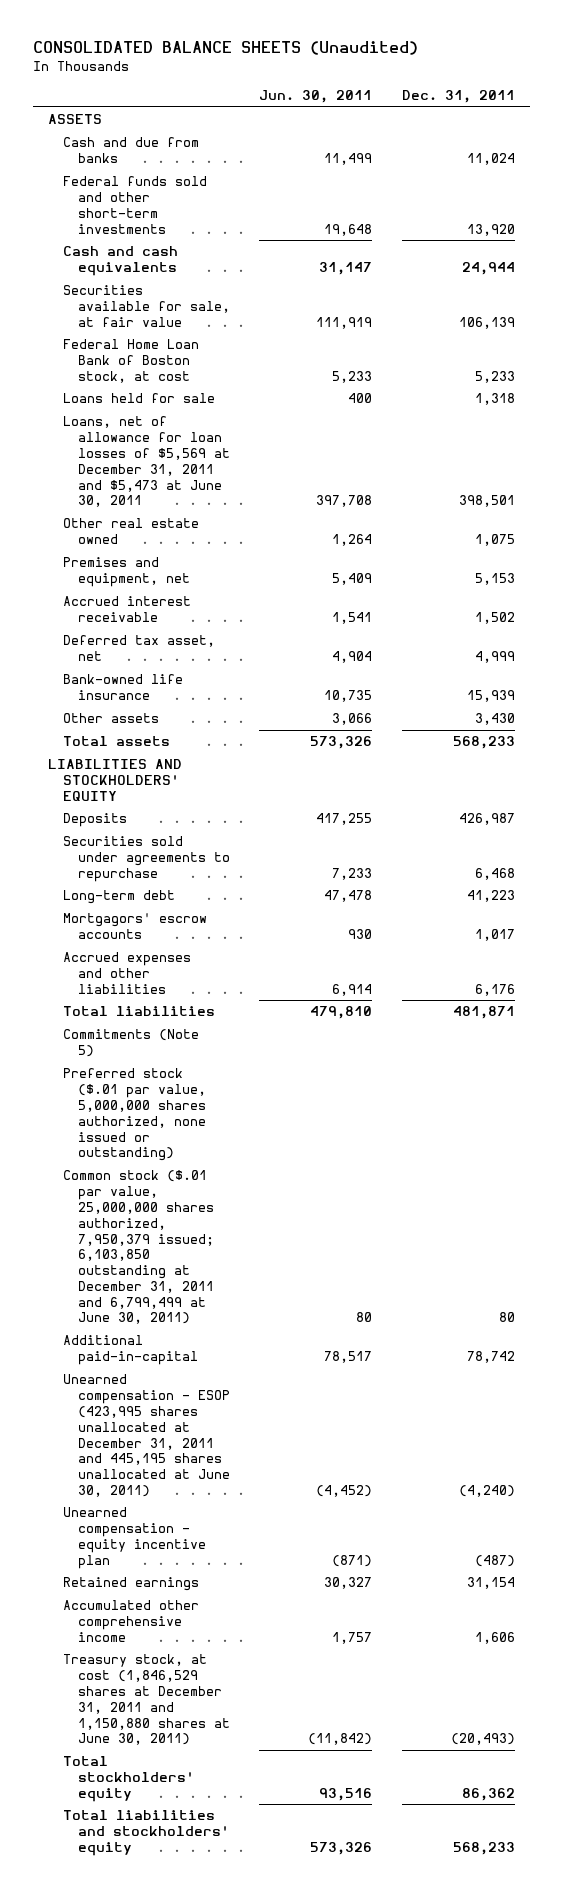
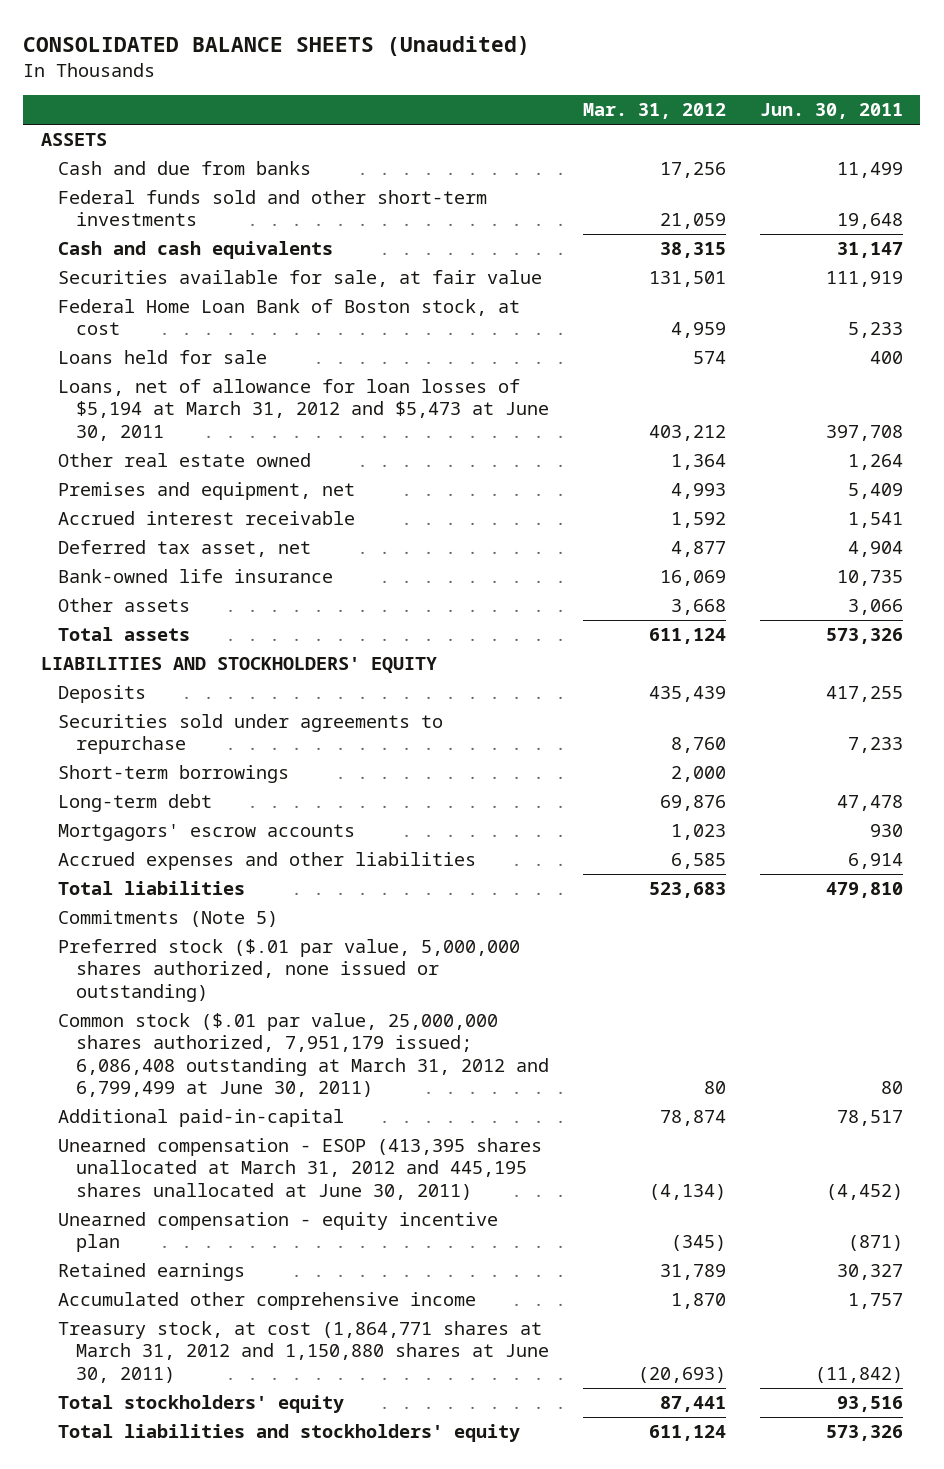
- | Jun. 30, 2011 | Dec. 31, 2011
+ | Mar. 31, 2012 | Jun. 30, 2011
- Loans, net of allowance for loan losses of $5,569 at December 31, 2011 and $5,473 at June 30, 2011 | 397,708 | 398,501
+ Loans, net of allowance for loan losses of $5,194 at March 31, 2012 and $5,473 at June 30, 2011 | 403,212 | 397,708
+ Short-term borrowings | 2,000 |
- Common stock ($.01 par value, 25,000,000 shares authorized, 7,950,379 issued; 6,103,850 outstanding at December 31, 2011 and 6,799,499 at June 30, 2011) | 80 | 80
+ Common stock ($.01 par value, 25,000,000 shares authorized, 7,951,179 issued; 6,086,408 outstanding at March 31, 2012 and 6,799,499 at June 30, 2011) | 80 | 80
- Unearned compensation - ESOP (423,995 shares unallocated at December 31, 2011 and 445,195 shares unallocated at June 30, 2011) | (4,452) | (4,240)
+ Unearned compensation - ESOP (413,395 shares unallocated at March 31, 2012 and 445,195 shares unallocated at June 30, 2011) | (4,134) | (4,452)
- Treasury stock, at cost (1,846,529 shares at December 31, 2011 and 1,150,880 shares at June 30, 2011) | (11,842) | (20,493)
+ Treasury stock, at cost (1,864,771 shares at March 31, 2012 and 1,150,880 shares at June 30, 2011) | (20,693) | (11,842)

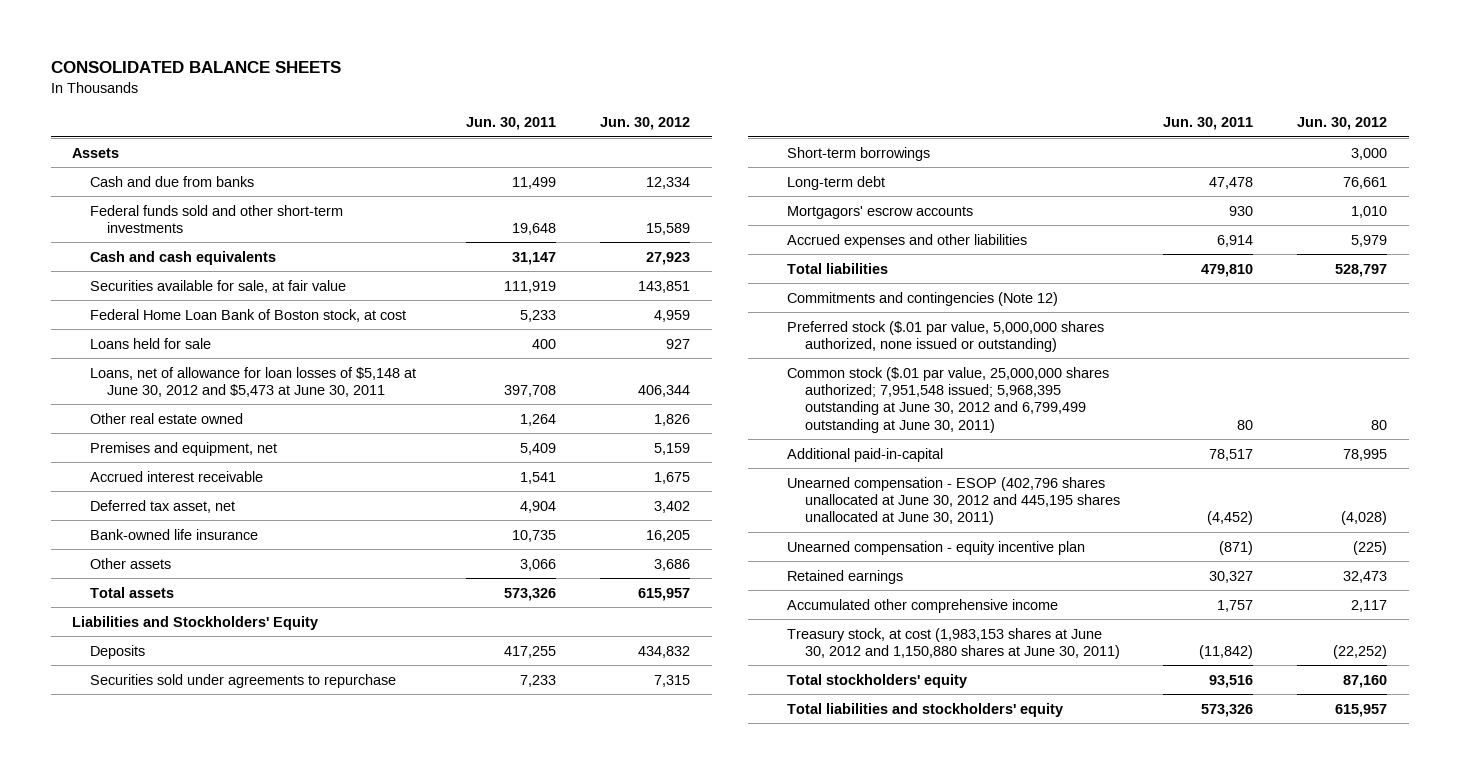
- CONSOLIDATED BALANCE SHEETS (Unaudited)
+ CONSOLIDATED BALANCE SHEETS
- | Mar. 31, 2012 | Jun. 30, 2011
+ | Jun. 30, 2011 | Jun. 30, 2012
- ASSETS
+ Assets
- Loans, net of allowance for loan losses of $5,194 at March 31, 2012 and $5,473 at June 30, 2011 | 403,212 | 397,708
+ Loans, net of allowance for loan losses of $5,148 at June 30, 2012 and $5,473 at June 30, 2011 | 397,708 | 406,344
- LIABILITIES AND STOCKHOLDERS' EQUITY
+ Liabilities and Stockholders' Equity
- Commitments (Note 5)
+ Commitments and contingencies (Note 12)
- Common stock ($.01 par value, 25,000,000 shares authorized, 7,951,179 issued; 6,086,408 outstanding at March 31, 2012 and 6,799,499 at June 30, 2011) | 80 | 80
+ Common stock ($.01 par value, 25,000,000 shares authorized; 7,951,548 issued; 5,968,395 outstanding at June 30, 2012 and 6,799,499 outstanding at June 30, 2011) | 80 | 80
- Unearned compensation - ESOP (413,395 shares unallocated at March 31, 2012 and 445,195 shares unallocated at June 30, 2011) | (4,134) | (4,452)
+ Unearned compensation - ESOP (402,796 shares unallocated at June 30, 2012 and 445,195 shares unallocated at June 30, 2011) | (4,452) | (4,028)
- Treasury stock, at cost (1,864,771 shares at March 31, 2012 and 1,150,880 shares at June 30, 2011) | (20,693) | (11,842)
+ Treasury stock, at cost (1,983,153 shares at June 30, 2012 and 1,150,880 shares at June 30, 2011) | (11,842) | (22,252)

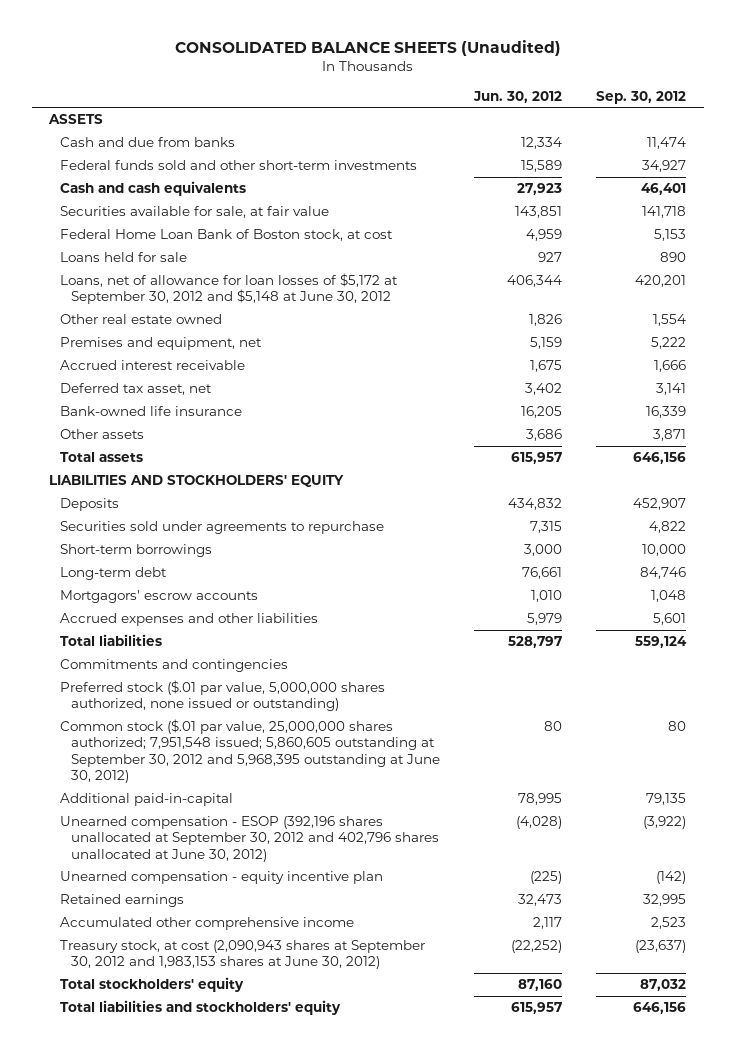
- CONSOLIDATED BALANCE SHEETS
+ CONSOLIDATED BALANCE SHEETS (Unaudited)
- | Jun. 30, 2011 | Jun. 30, 2012
+ | Jun. 30, 2012 | Sep. 30, 2012
- Assets
+ ASSETS
- Loans, net of allowance for loan losses of $5,148 at June 30, 2012 and $5,473 at June 30, 2011 | 397,708 | 406,344
+ Loans, net of allowance for loan losses of $5,172 at September 30, 2012 and $5,148 at June 30, 2012 | 406,344 | 420,201
- Liabilities and Stockholders' Equity
+ LIABILITIES AND STOCKHOLDERS' EQUITY
- Commitments and contingencies (Note 12)
+ Commitments and contingencies
- Common stock ($.01 par value, 25,000,000 shares authorized; 7,951,548 issued; 5,968,395 outstanding at June 30, 2012 and 6,799,499 outstanding at June 30, 2011) | 80 | 80
+ Common stock ($.01 par value, 25,000,000 shares authorized; 7,951,548 issued; 5,860,605 outstanding at September 30, 2012 and 5,968,395 outstanding at June 30, 2012) | 80 | 80
- Unearned compensation - ESOP (402,796 shares unallocated at June 30, 2012 and 445,195 shares unallocated at June 30, 2011) | (4,452) | (4,028)
+ Unearned compensation - ESOP (392,196 shares unallocated at September 30, 2012 and 402,796 shares unallocated at June 30, 2012) | (4,028) | (3,922)
- Treasury stock, at cost (1,983,153 shares at June 30, 2012 and 1,150,880 shares at June 30, 2011) | (11,842) | (22,252)
+ Treasury stock, at cost (2,090,943 shares at September 30, 2012 and 1,983,153 shares at June 30, 2012) | (22,252) | (23,637)

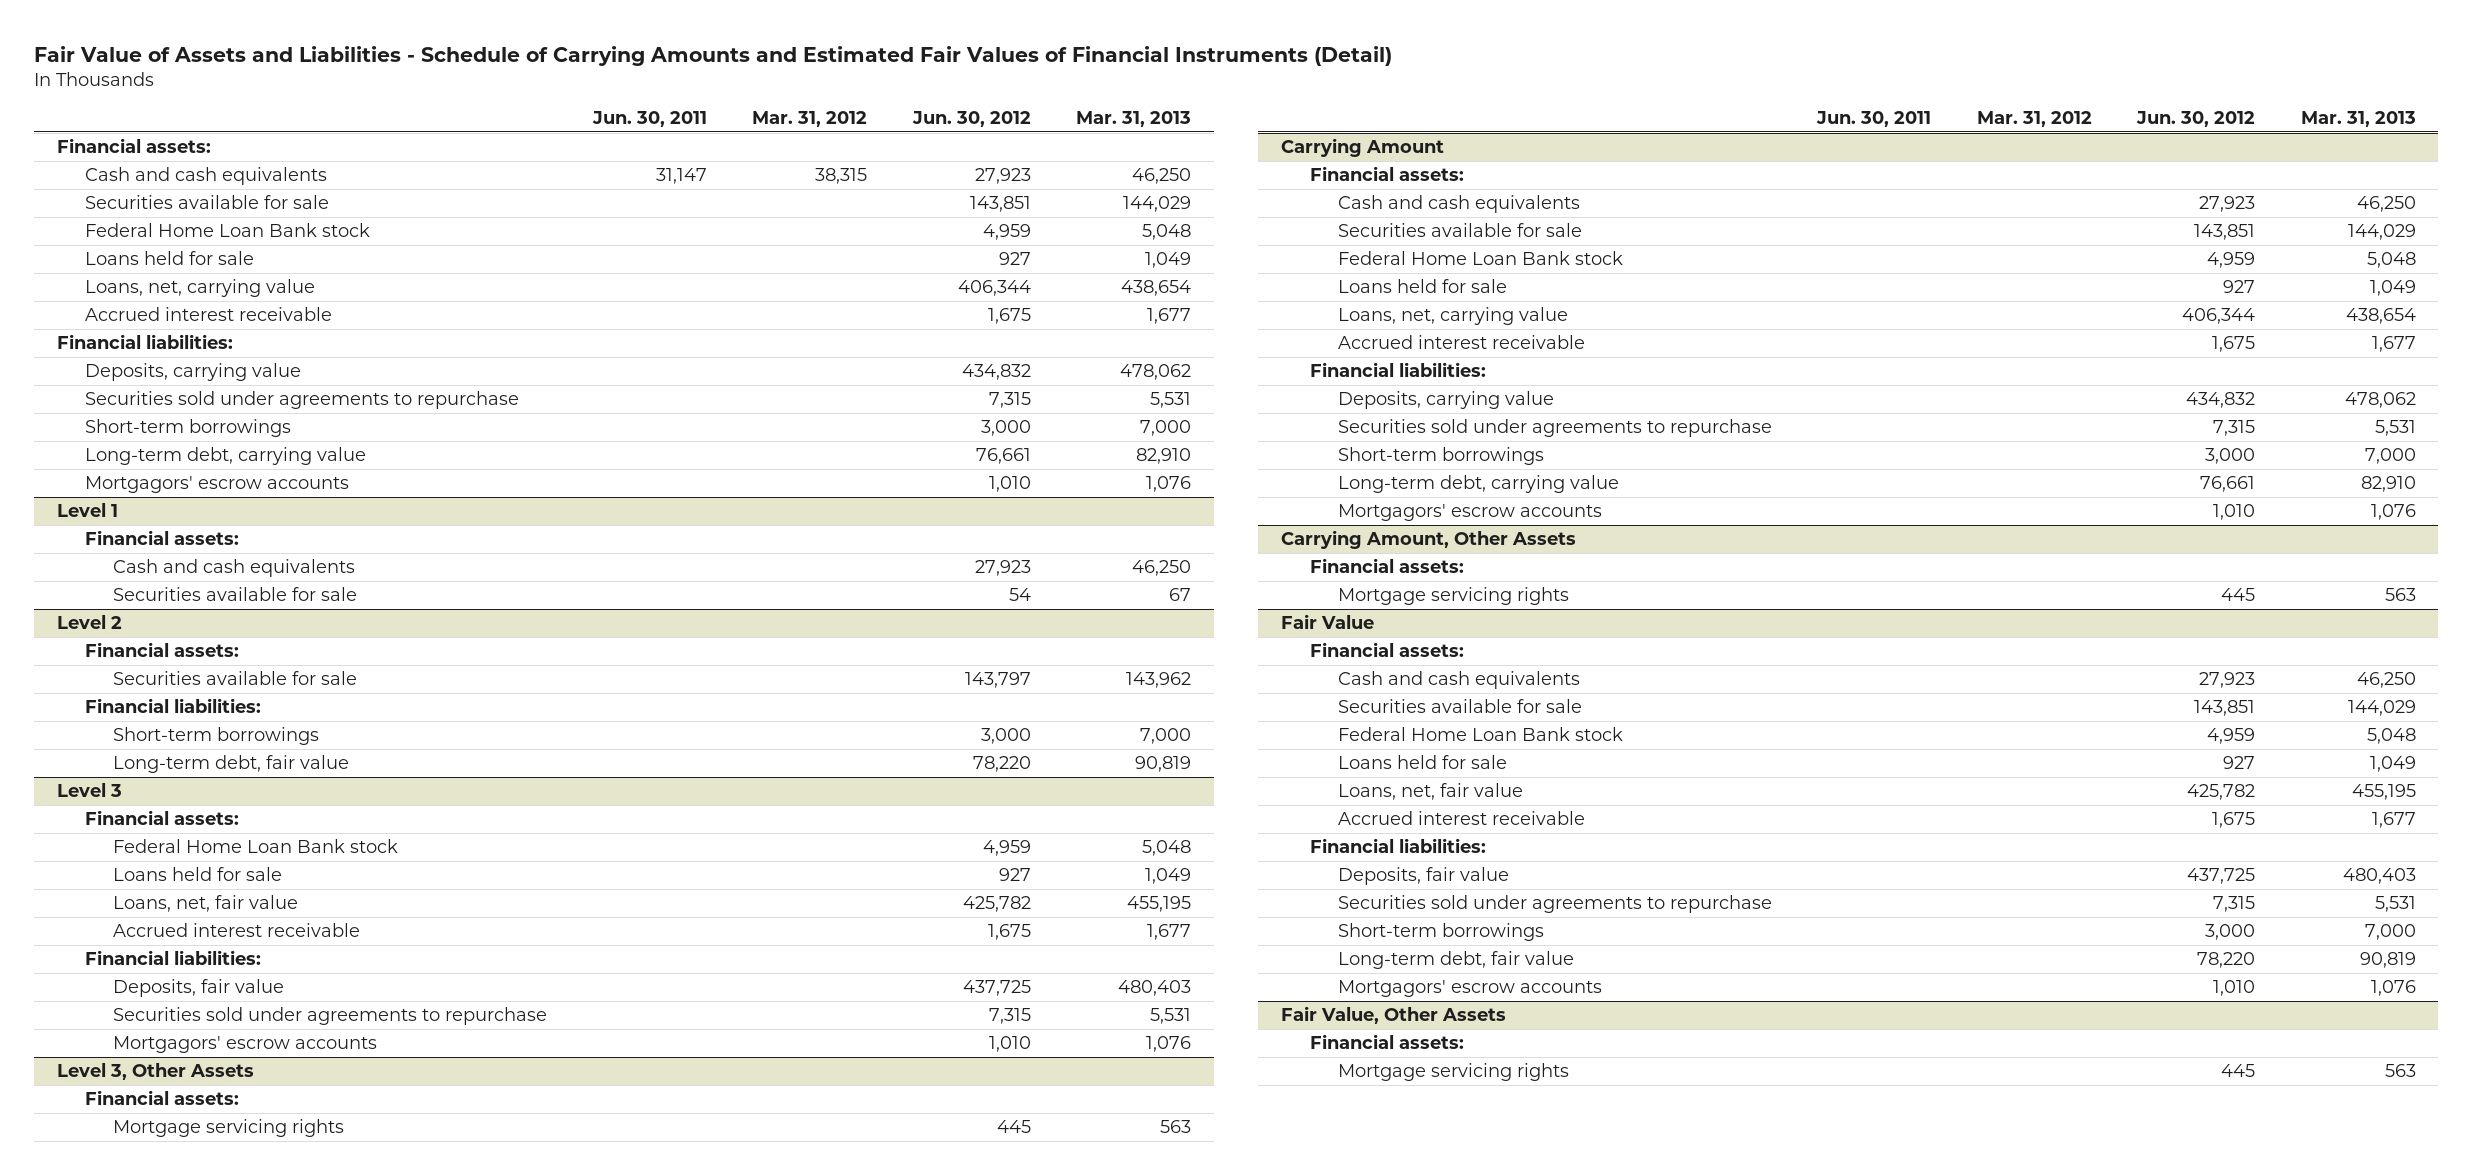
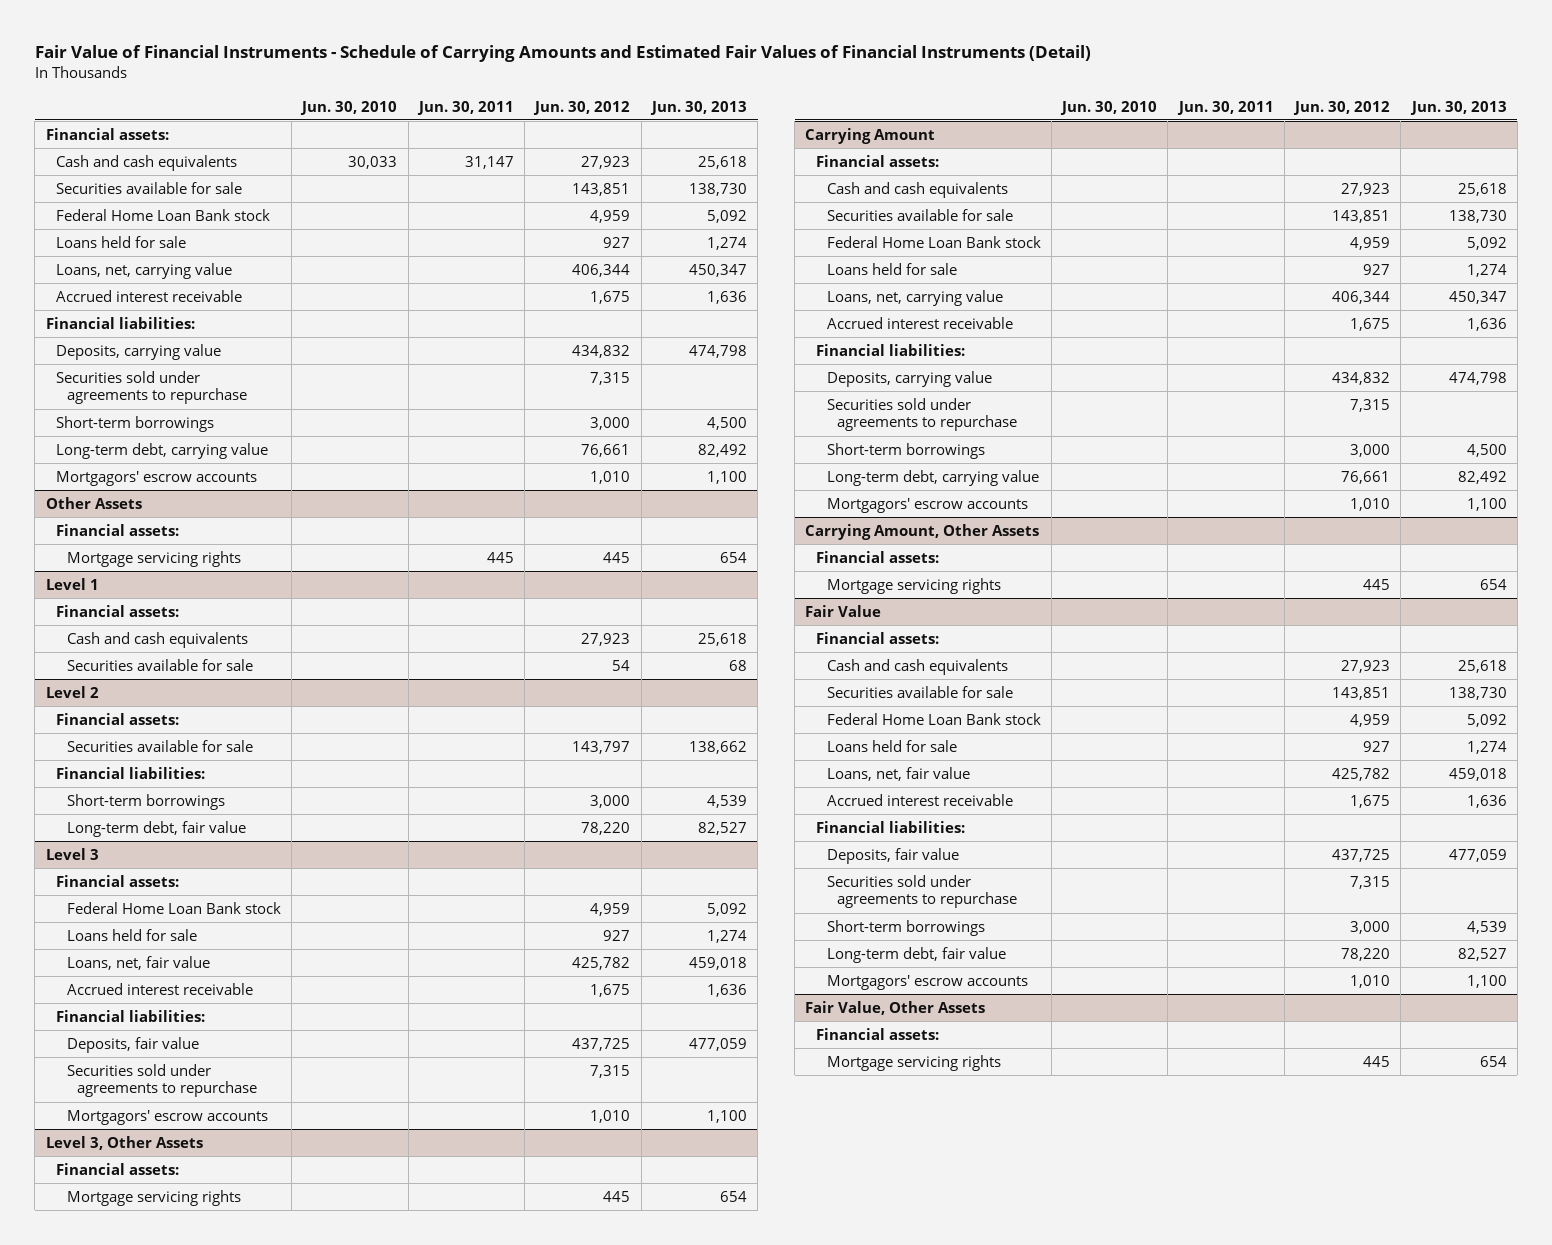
- Fair Value of Assets and Liabilities - Schedule of Carrying Amounts and Estimated Fair Values of Financial Instruments (Detail)
+ Fair Value of Financial Instruments - Schedule of Carrying Amounts and Estimated Fair Values of Financial Instruments (Detail)
- | Jun. 30, 2011 | Mar. 31, 2012 | Jun. 30, 2012 | Mar. 31, 2013
+ | Jun. 30, 2010 | Jun. 30, 2011 | Jun. 30, 2012 | Jun. 30, 2013
+ Other Assets
+ Financial assets:
+ Mortgage servicing rights | | 445 | 445 | 654

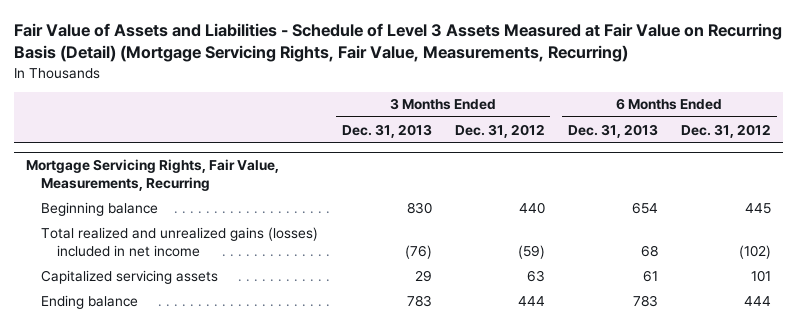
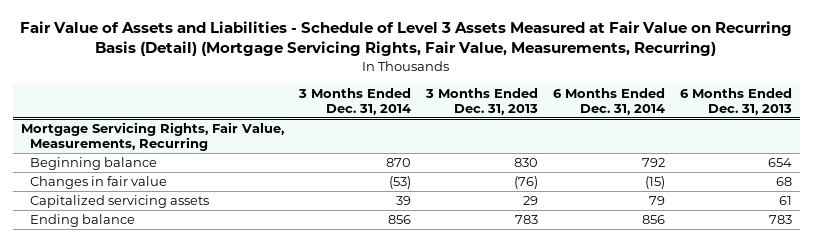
- | 3 Months Ended Dec. 31, 2013 | 3 Months Ended Dec. 31, 2012 | 6 Months Ended Dec. 31, 2013 | 6 Months Ended Dec. 31, 2012
+ | 3 Months Ended Dec. 31, 2014 | 3 Months Ended Dec. 31, 2013 | 6 Months Ended Dec. 31, 2014 | 6 Months Ended Dec. 31, 2013
@ Mortgage Servicing Rights, Fair Value, Measurements, Recurring
- Total realized and unrealized gains (losses) included in net income | (76) | (59) | 68 | (102)
+ Changes in fair value | (53) | (76) | (15) | 68

